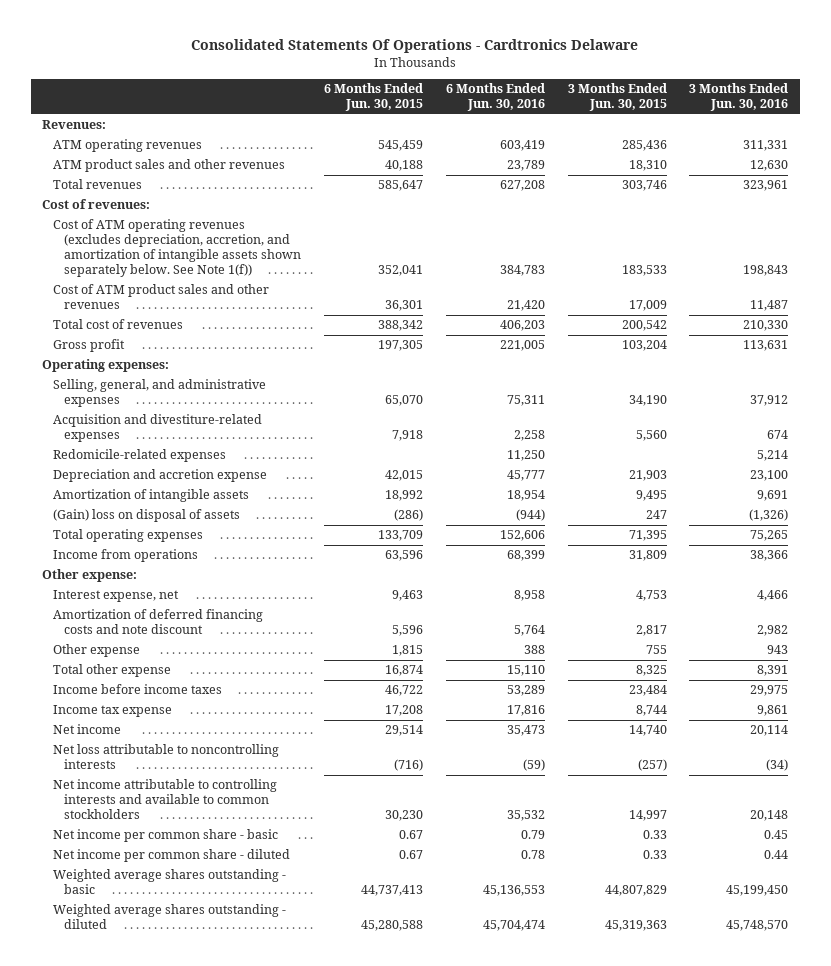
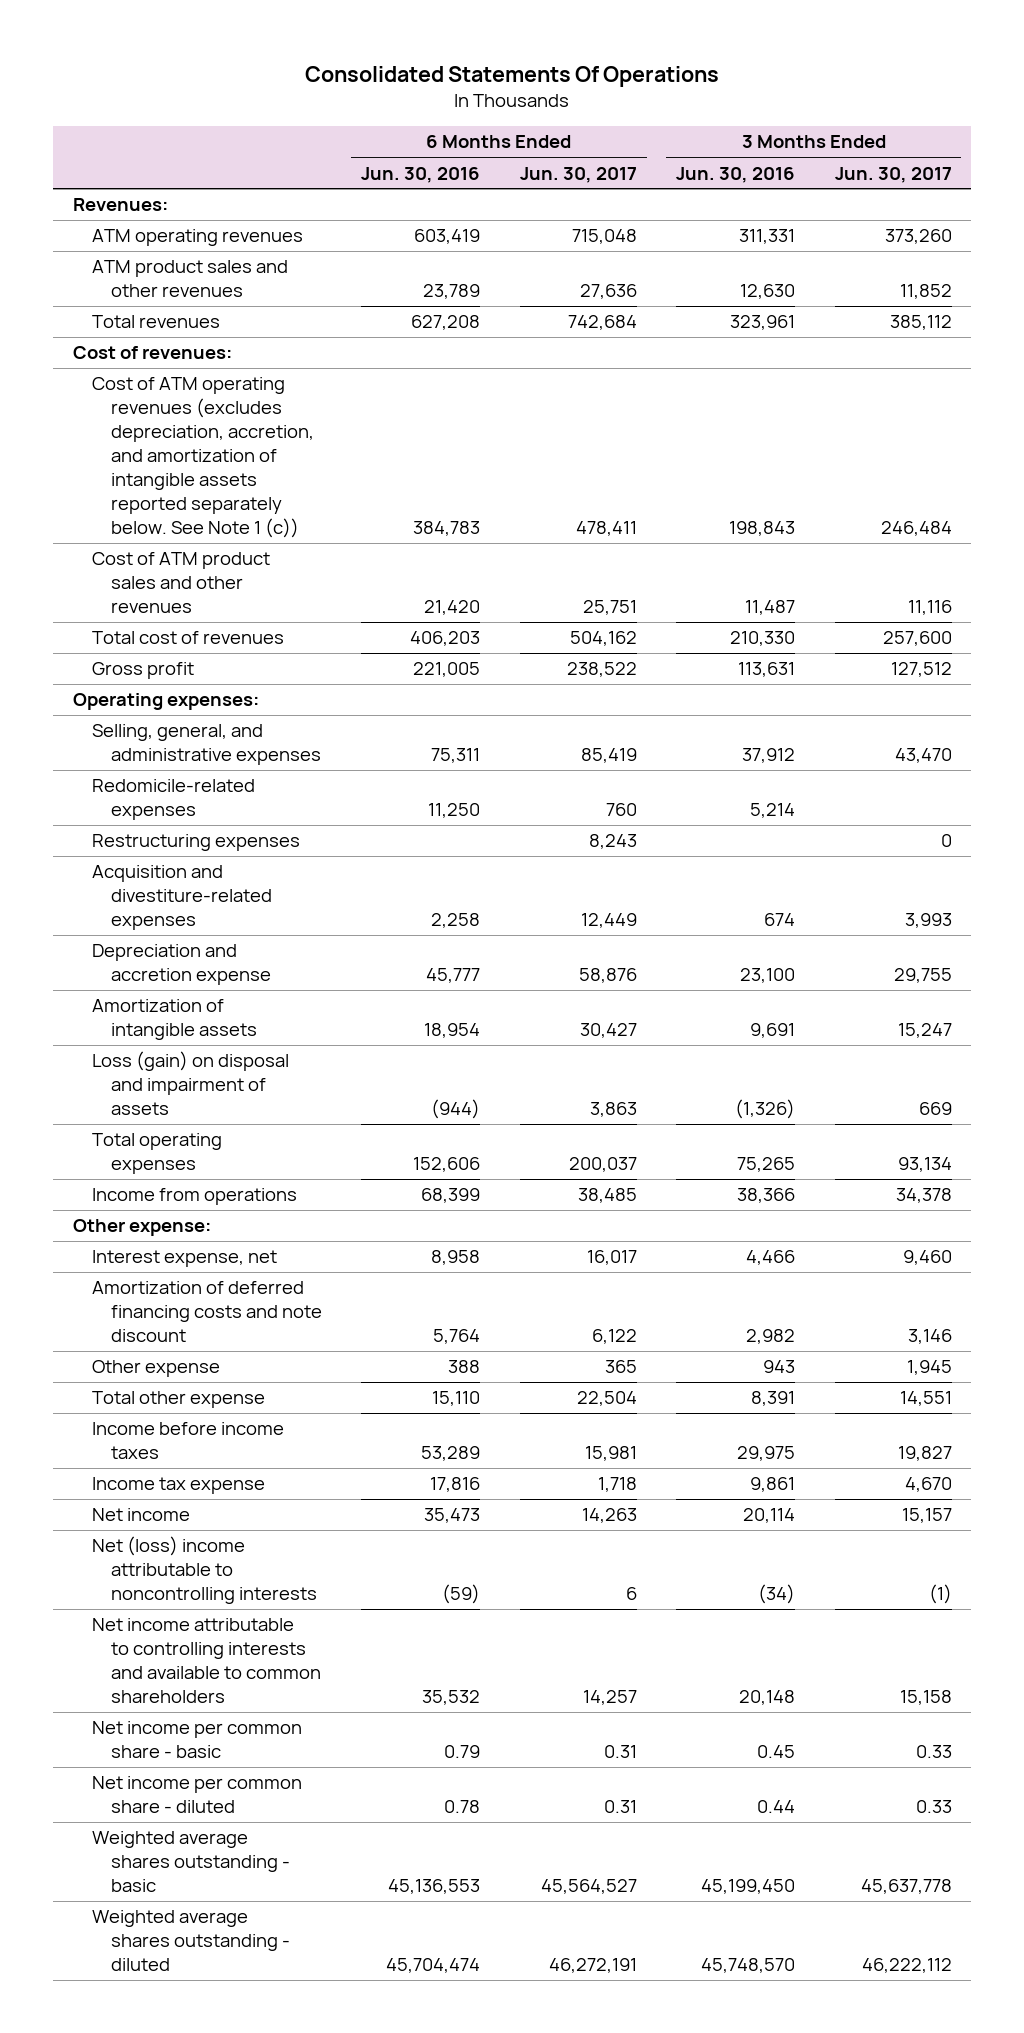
- Consolidated Statements Of Operations - Cardtronics Delaware
+ Consolidated Statements Of Operations
- | 6 Months Ended Jun. 30, 2015 | 6 Months Ended Jun. 30, 2016 | 3 Months Ended Jun. 30, 2015 | 3 Months Ended Jun. 30, 2016
+ | 6 Months Ended Jun. 30, 2016 | 6 Months Ended Jun. 30, 2017 | 3 Months Ended Jun. 30, 2016 | 3 Months Ended Jun. 30, 2017
- Cost of ATM operating revenues (excludes depreciation, accretion, and amortization of intangible assets shown separately below. See Note 1(f)) | 352,041 | 384,783 | 183,533 | 198,843
+ Cost of ATM operating revenues (excludes depreciation, accretion, and amortization of intangible assets reported separately below. See Note 1 (c)) | 384,783 | 478,411 | 198,843 | 246,484
+ Restructuring expenses | | 8,243 | | 0
moved down: Acquisition and divestiture-related expenses | 2,258 | 12,449 | 674 | 3,993
- (Gain) loss on disposal of assets | (286) | (944) | 247 | (1,326)
+ Loss (gain) on disposal and impairment of assets | (944) | 3,863 | (1,326) | 669
- Net loss attributable to noncontrolling interests | (716) | (59) | (257) | (34)
- Net income attributable to controlling interests and available to common stockholders | 30,230 | 35,532 | 14,997 | 20,148
+ Net (loss) income attributable to noncontrolling interests | (59) | 6 | (34) | (1)
+ Net income attributable to controlling interests and available to common shareholders | 35,532 | 14,257 | 20,148 | 15,158

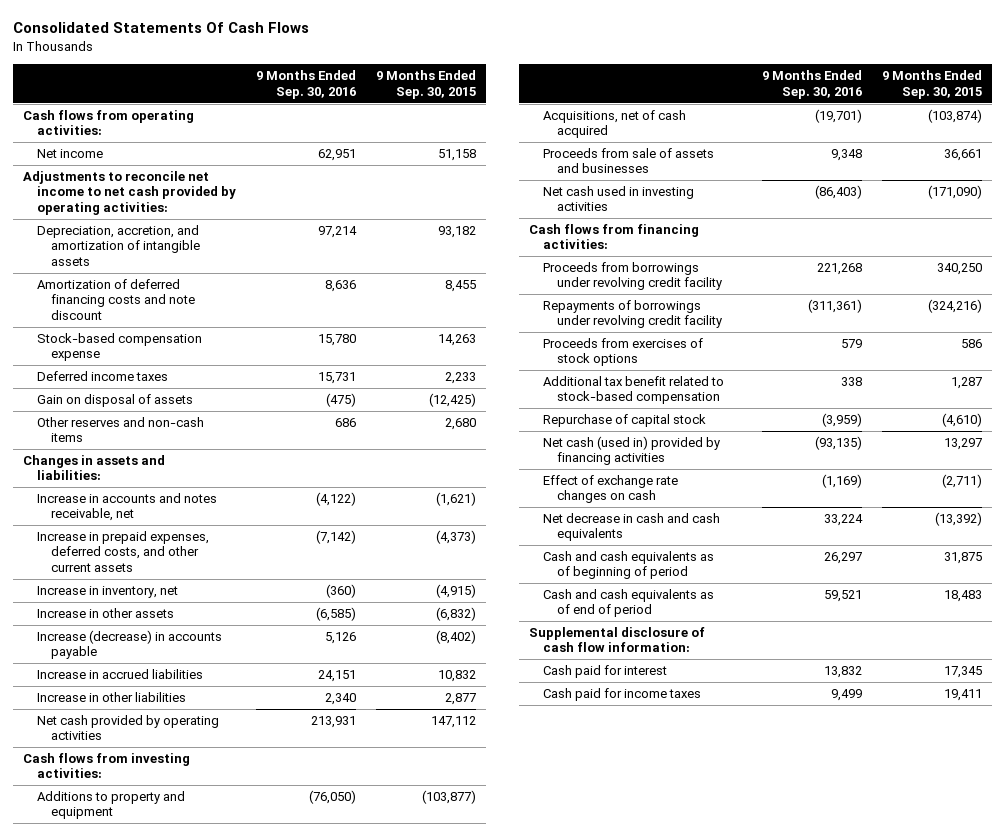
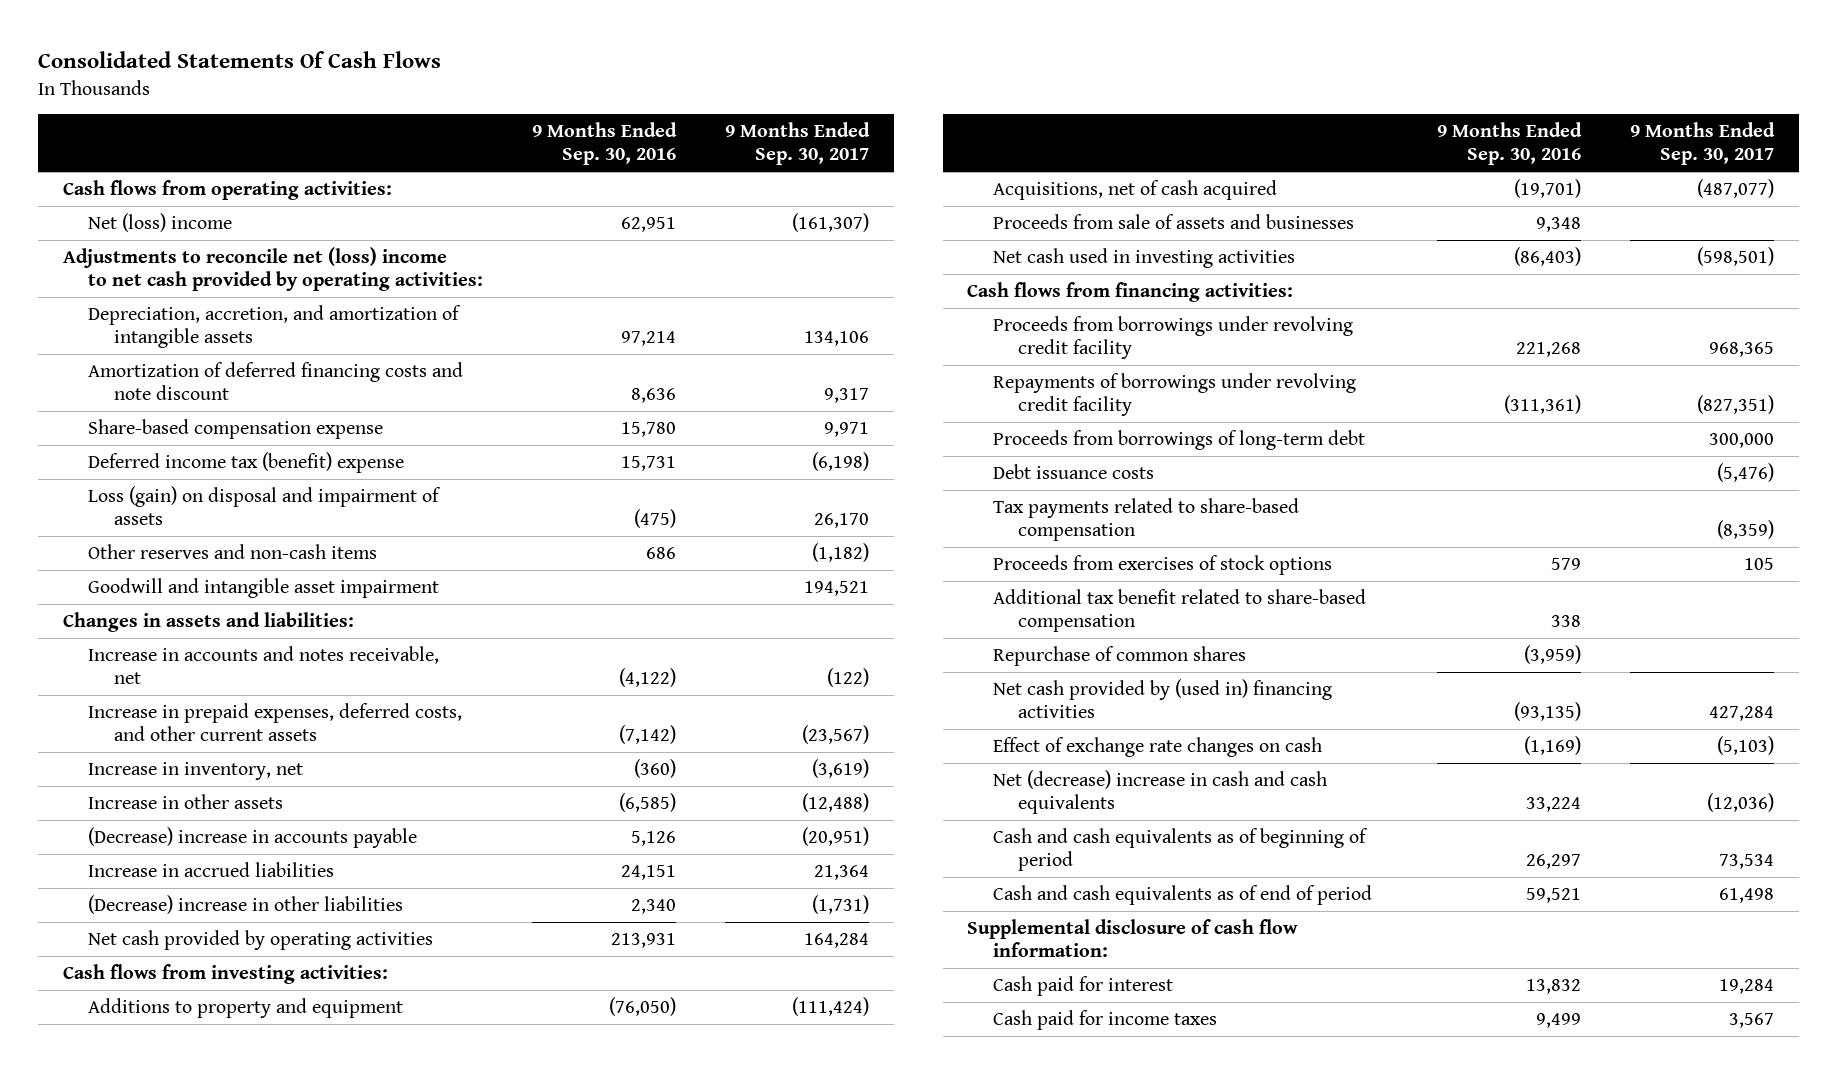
- | 9 Months Ended Sep. 30, 2016 | 9 Months Ended Sep. 30, 2015
+ | 9 Months Ended Sep. 30, 2016 | 9 Months Ended Sep. 30, 2017
- Net income | 62,951 | 51,158
- Adjustments to reconcile net income to net cash provided by operating activities:
+ Net (loss) income | 62,951 | (161,307)
+ Adjustments to reconcile net (loss) income to net cash provided by operating activities:
- Stock-based compensation expense | 15,780 | 14,263
- Deferred income taxes | 15,731 | 2,233
- Gain on disposal of assets | (475) | (12,425)
+ Share-based compensation expense | 15,780 | 9,971
+ Deferred income tax (benefit) expense | 15,731 | (6,198)
+ Loss (gain) on disposal and impairment of assets | (475) | 26,170
+ Goodwill and intangible asset impairment | | 194,521
- Increase (decrease) in accounts payable | 5,126 | (8,402)
+ (Decrease) increase in accounts payable | 5,126 | (20,951)
- Increase in other liabilities | 2,340 | 2,877
+ (Decrease) increase in other liabilities | 2,340 | (1,731)
+ Proceeds from borrowings of long-term debt | | 300,000
+ Debt issuance costs | | (5,476)
+ Tax payments related to share-based compensation | | (8,359)
- Additional tax benefit related to stock-based compensation | 338 | 1,287
- Repurchase of capital stock | (3,959) | (4,610)
- Net cash (used in) provided by financing activities | (93,135) | 13,297
+ Additional tax benefit related to share-based compensation | 338 |
+ Repurchase of common shares | (3,959) |
+ Net cash provided by (used in) financing activities | (93,135) | 427,284
- Net decrease in cash and cash equivalents | 33,224 | (13,392)
+ Net (decrease) increase in cash and cash equivalents | 33,224 | (12,036)

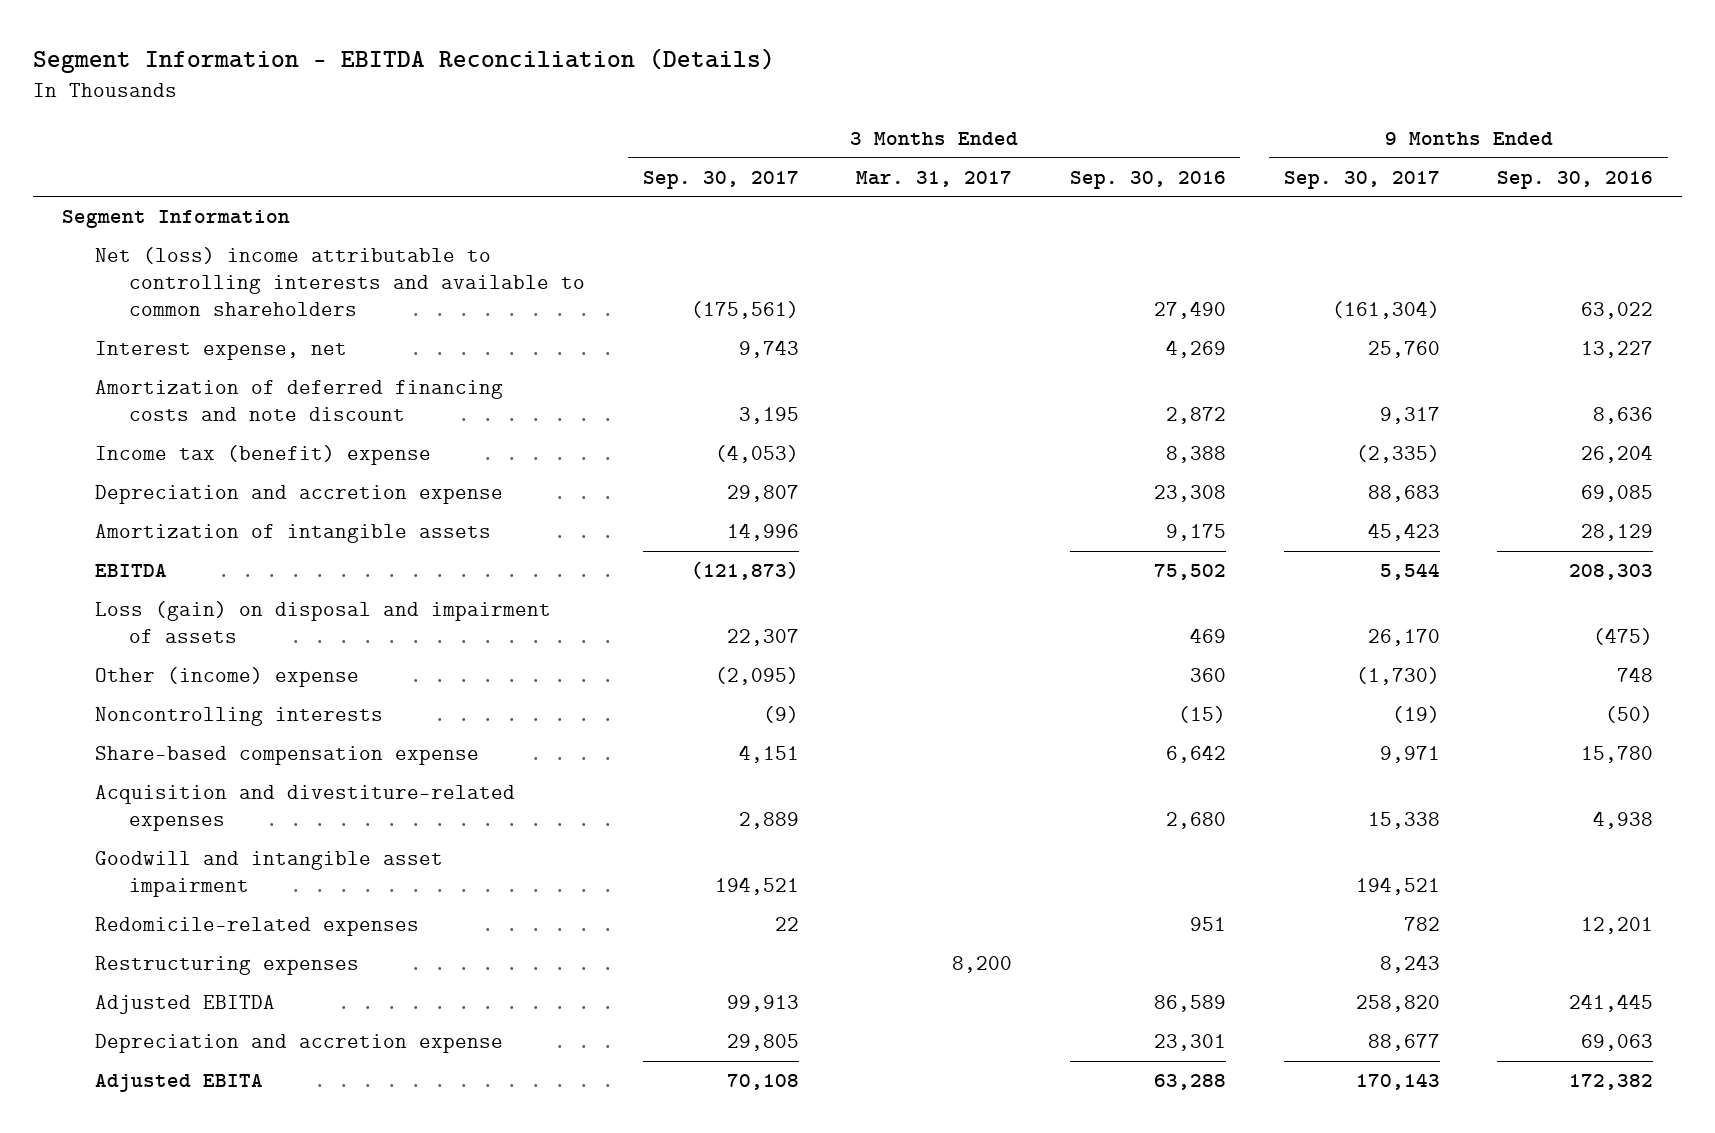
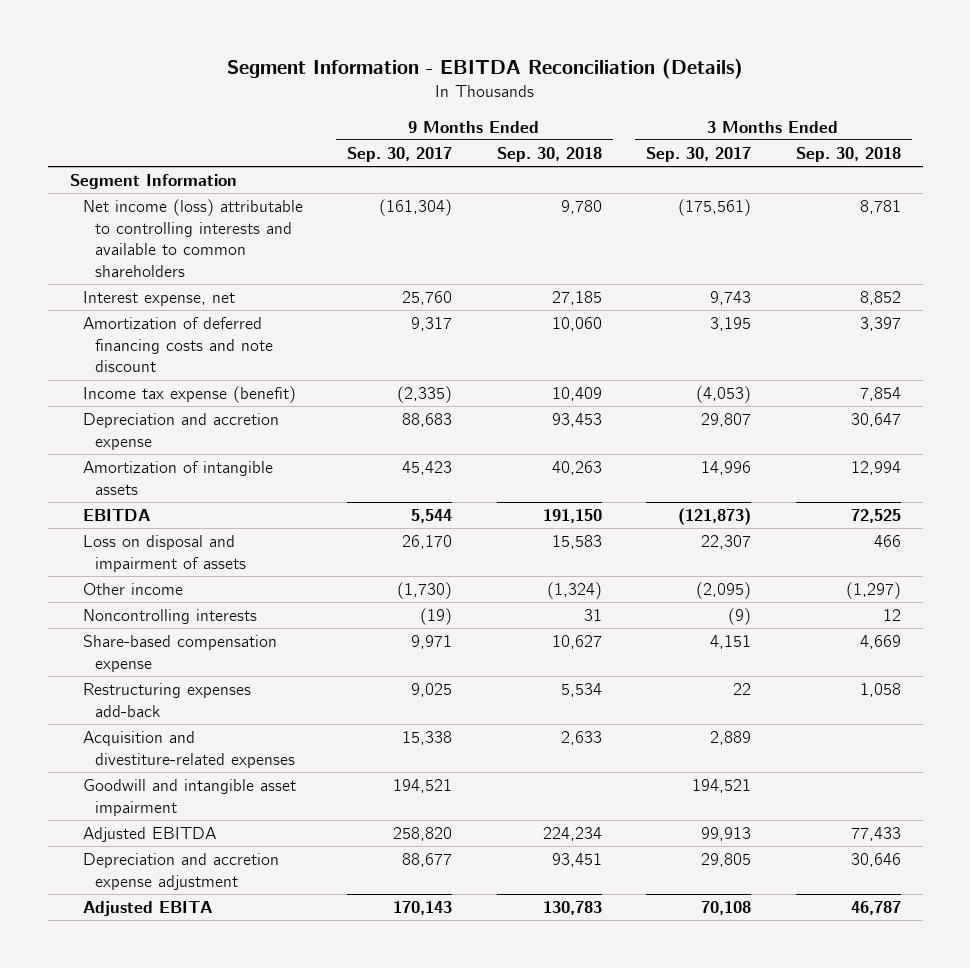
- | 3 Months Ended Sep. 30, 2017 | 3 Months Ended Mar. 31, 2017 | 3 Months Ended Sep. 30, 2016 | 9 Months Ended Sep. 30, 2017 | 9 Months Ended Sep. 30, 2016
+ | 9 Months Ended Sep. 30, 2017 | 9 Months Ended Sep. 30, 2018 | 3 Months Ended Sep. 30, 2017 | 3 Months Ended Sep. 30, 2018
- Net (loss) income attributable to controlling interests and available to common shareholders | (175,561) | | 27,490 | (161,304) | 63,022
+ Net income (loss) attributable to controlling interests and available to common shareholders | (161,304) | 9,780 | (175,561) | 8,781
- Income tax (benefit) expense | (4,053) | | 8,388 | (2,335) | 26,204
+ Income tax expense (benefit) | (2,335) | 10,409 | (4,053) | 7,854
- Loss (gain) on disposal and impairment of assets | 22,307 | | 469 | 26,170 | (475)
- Other (income) expense | (2,095) | | 360 | (1,730) | 748
+ Loss on disposal and impairment of assets | 26,170 | 15,583 | 22,307 | 466
+ Other income | (1,730) | (1,324) | (2,095) | (1,297)
+ Restructuring expenses add-back | 9,025 | 5,534 | 22 | 1,058
- Redomicile-related expenses | 22 | | 951 | 782 | 12,201
- Restructuring expenses | | 8,200 | | 8,243 |
- Depreciation and accretion expense | 29,805 | | 23,301 | 88,677 | 69,063
+ Depreciation and accretion expense adjustment | 88,677 | 93,451 | 29,805 | 30,646

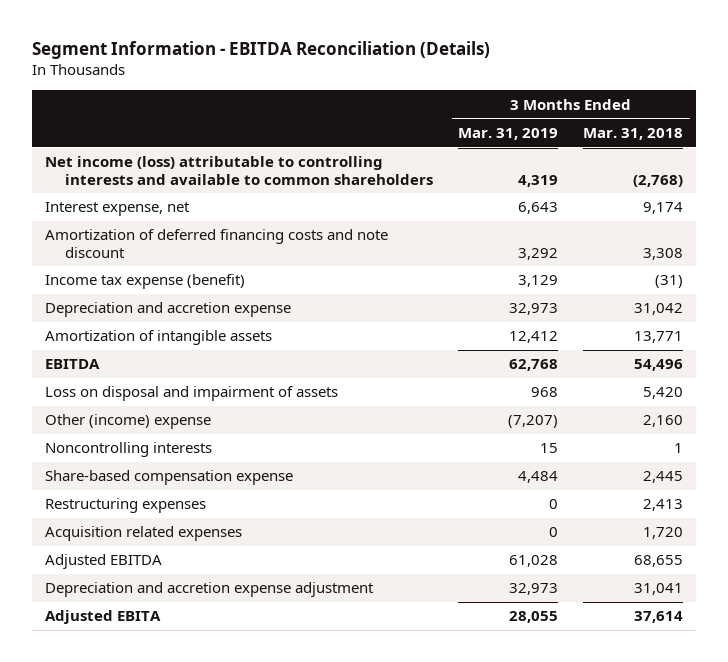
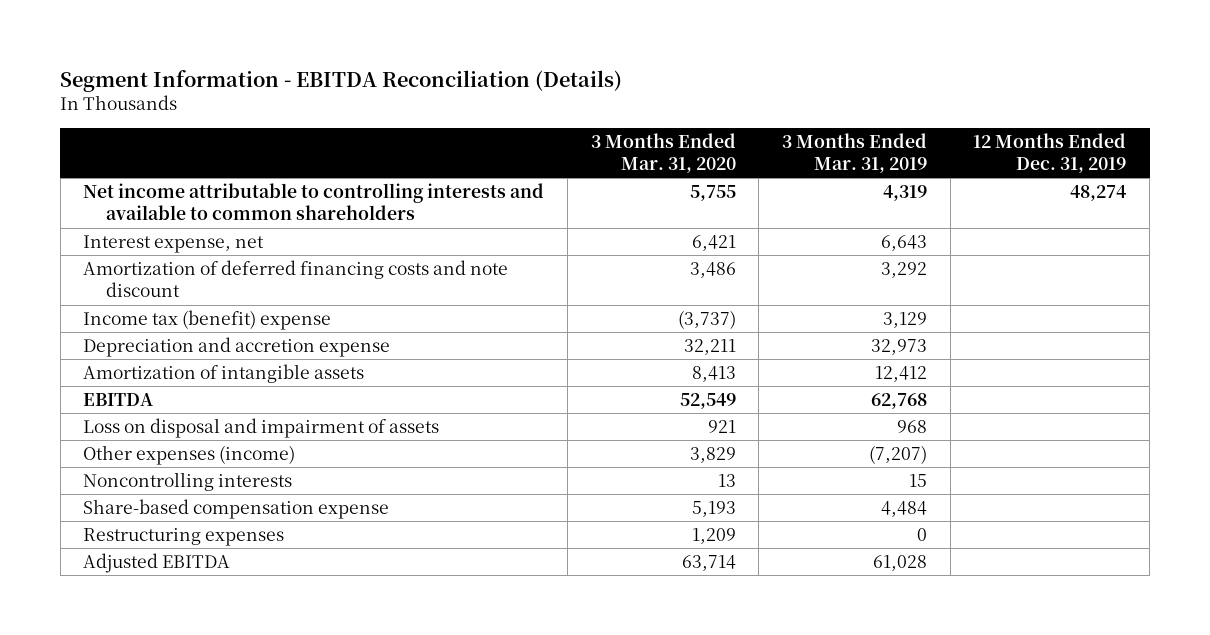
- | 3 Months Ended Mar. 31, 2019 | 3 Months Ended Mar. 31, 2018
+ | 3 Months Ended Mar. 31, 2020 | 3 Months Ended Mar. 31, 2019 | 12 Months Ended Dec. 31, 2019
- Net income (loss) attributable to controlling interests and available to common shareholders | 4,319 | (2,768)
+ Net income attributable to controlling interests and available to common shareholders | 5,755 | 4,319 | 48,274
- Income tax expense (benefit) | 3,129 | (31)
+ Income tax (benefit) expense | (3,737) | 3,129 |
- Other (income) expense | (7,207) | 2,160
+ Other expenses (income) | 3,829 | (7,207) |
- Acquisition related expenses | 0 | 1,720
- Depreciation and accretion expense adjustment | 32,973 | 31,041
- Adjusted EBITA | 28,055 | 37,614

